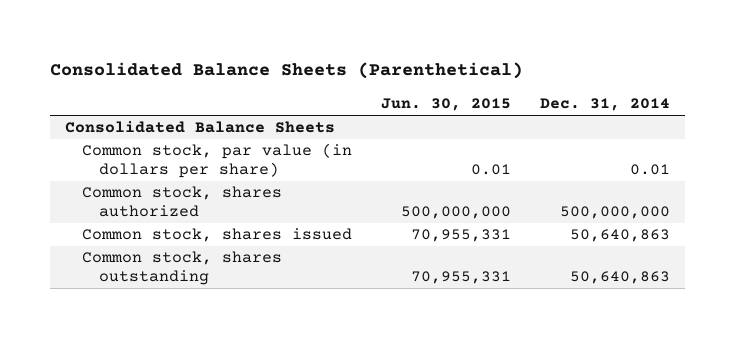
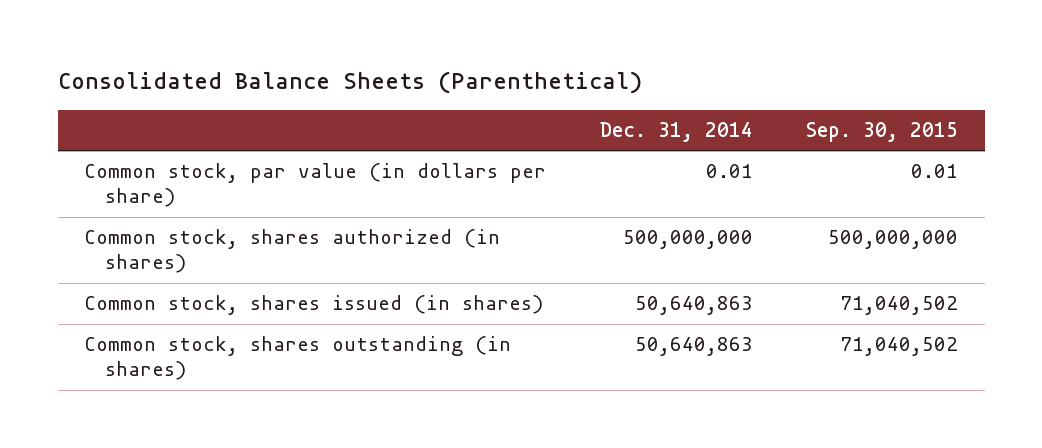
- | Jun. 30, 2015 | Dec. 31, 2014
+ | Dec. 31, 2014 | Sep. 30, 2015
- Consolidated Balance Sheets
- Common stock, shares authorized | 500,000,000 | 500,000,000
- Common stock, shares issued | 70,955,331 | 50,640,863
- Common stock, shares outstanding | 70,955,331 | 50,640,863
+ Common stock, shares authorized (in shares) | 500,000,000 | 500,000,000
+ Common stock, shares issued (in shares) | 50,640,863 | 71,040,502
+ Common stock, shares outstanding (in shares) | 50,640,863 | 71,040,502

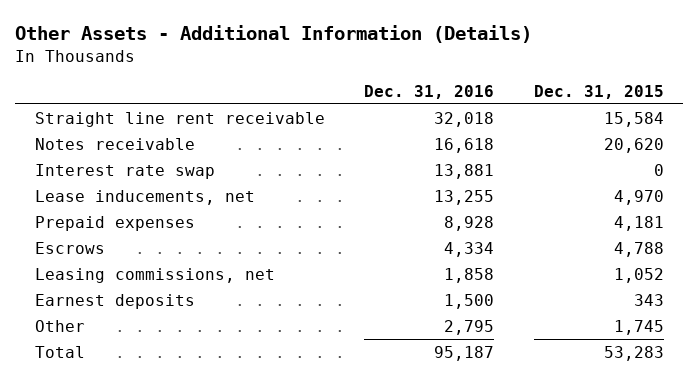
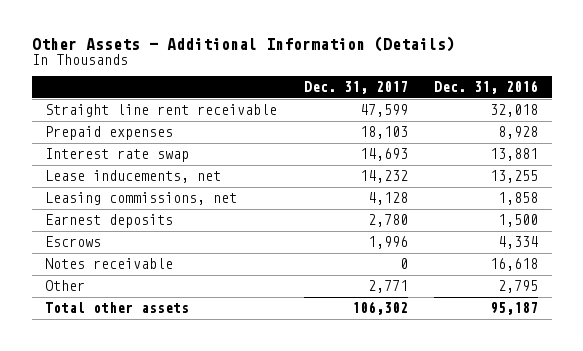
- | Dec. 31, 2016 | Dec. 31, 2015
+ | Dec. 31, 2017 | Dec. 31, 2016
moved up: Prepaid expenses | 18,103 | 8,928
moved down: Escrows | 1,996 | 4,334
moved down: Notes receivable | 0 | 16,618
- Total | 95,187 | 53,283
+ Total other assets | 106,302 | 95,187

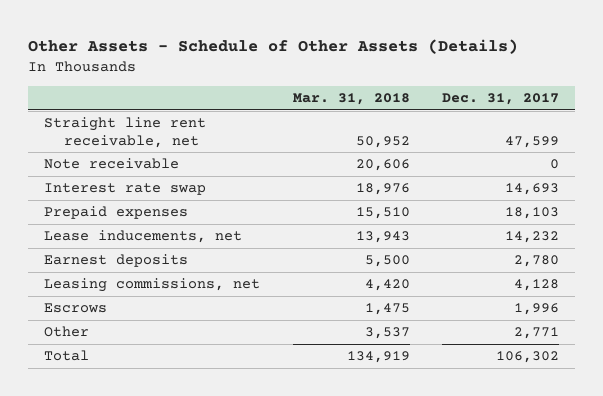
- Other Assets - Additional Information (Details)
+ Other Assets - Schedule of Other Assets (Details)
- | Dec. 31, 2017 | Dec. 31, 2016
+ | Mar. 31, 2018 | Dec. 31, 2017
- Straight line rent receivable | 47,599 | 32,018
+ Straight line rent receivable, net | 50,952 | 47,599
+ Note receivable | 20,606 | 0
moved down: Prepaid expenses | 15,510 | 18,103
moved down: Leasing commissions, net | 4,420 | 4,128
- Notes receivable | 0 | 16,618
- Total other assets | 106,302 | 95,187
+ Total | 134,919 | 106,302

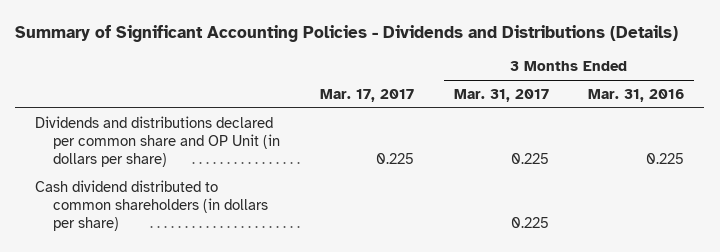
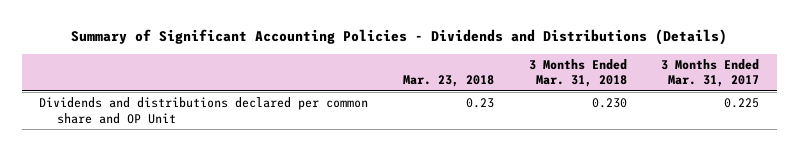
- | Mar. 17, 2017 | 3 Months Ended Mar. 31, 2017 | 3 Months Ended Mar. 31, 2016
+ | Mar. 23, 2018 | 3 Months Ended Mar. 31, 2018 | 3 Months Ended Mar. 31, 2017
- Dividends and distributions declared per common share and OP Unit (in dollars per share) | 0.225 | 0.225 | 0.225
- Cash dividend distributed to common shareholders (in dollars per share) | | 0.225 |
+ Dividends and distributions declared per common share and OP Unit | 0.23 | 0.230 | 0.225

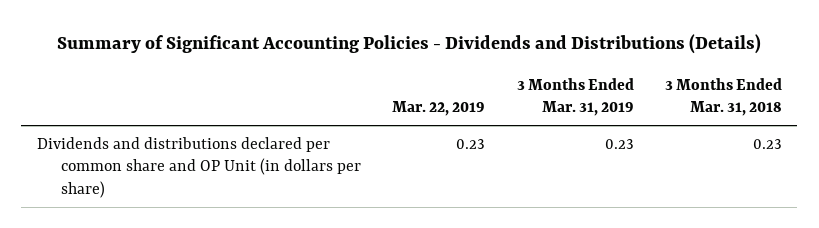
- | Mar. 23, 2018 | 3 Months Ended Mar. 31, 2018 | 3 Months Ended Mar. 31, 2017
+ | Mar. 22, 2019 | 3 Months Ended Mar. 31, 2019 | 3 Months Ended Mar. 31, 2018
- Dividends and distributions declared per common share and OP Unit | 0.23 | 0.230 | 0.225
+ Dividends and distributions declared per common share and OP Unit (in dollars per share) | 0.23 | 0.23 | 0.23

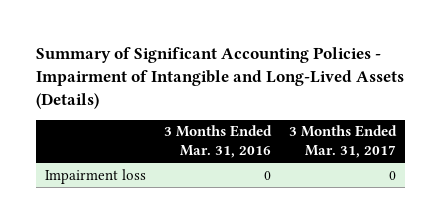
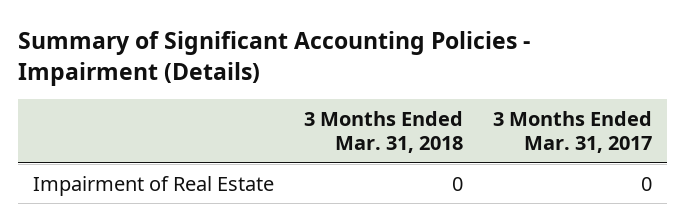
- Summary of Significant Accounting Policies - Impairment of Intangible and Long-Lived Assets (Details)
+ Summary of Significant Accounting Policies - Impairment (Details)
- | 3 Months Ended Mar. 31, 2016 | 3 Months Ended Mar. 31, 2017
+ | 3 Months Ended Mar. 31, 2018 | 3 Months Ended Mar. 31, 2017
- Impairment loss | 0 | 0
+ Impairment of Real Estate | 0 | 0

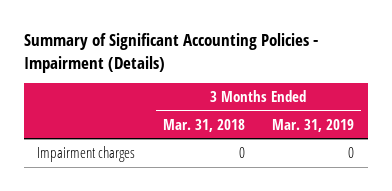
- | 3 Months Ended Mar. 31, 2018 | 3 Months Ended Mar. 31, 2017
+ | 3 Months Ended Mar. 31, 2018 | 3 Months Ended Mar. 31, 2019
- Impairment of Real Estate | 0 | 0
+ Impairment charges | 0 | 0

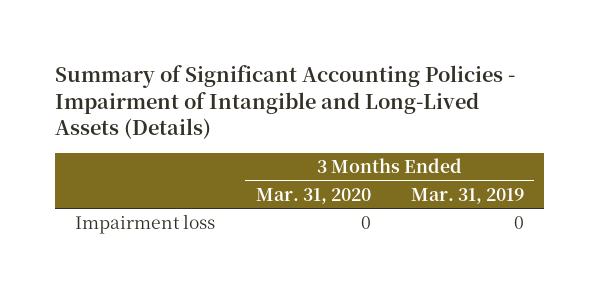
- Summary of Significant Accounting Policies - Impairment (Details)
+ Summary of Significant Accounting Policies - Impairment of Intangible and Long-Lived Assets (Details)
- | 3 Months Ended Mar. 31, 2018 | 3 Months Ended Mar. 31, 2019
+ | 3 Months Ended Mar. 31, 2020 | 3 Months Ended Mar. 31, 2019
- Impairment charges | 0 | 0
+ Impairment loss | 0 | 0

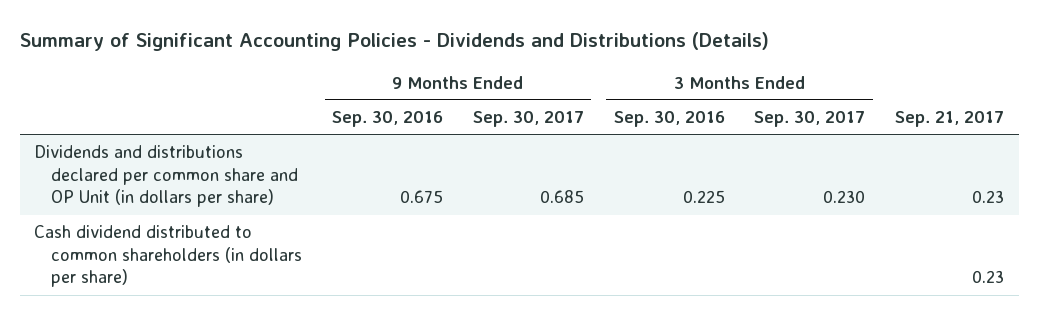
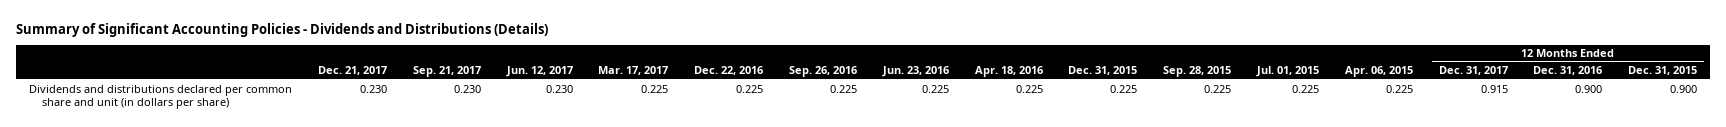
- | 9 Months Ended Sep. 30, 2016 | 9 Months Ended Sep. 30, 2017 | 3 Months Ended Sep. 30, 2016 | 3 Months Ended Sep. 30, 2017 | Sep. 21, 2017
+ | Dec. 21, 2017 | Sep. 21, 2017 | Jun. 12, 2017 | Mar. 17, 2017 | Dec. 22, 2016 | Sep. 26, 2016 | Jun. 23, 2016 | Apr. 18, 2016 | Dec. 31, 2015 | Sep. 28, 2015 | Jul. 01, 2015 | Apr. 06, 2015 | 12 Months Ended Dec. 31, 2017 | 12 Months Ended Dec. 31, 2016 | 12 Months Ended Dec. 31, 2015
- Dividends and distributions declared per common share and OP Unit (in dollars per share) | 0.675 | 0.685 | 0.225 | 0.230 | 0.23
- Cash dividend distributed to common shareholders (in dollars per share) | | | | | 0.23
+ Dividends and distributions declared per common share and unit (in dollars per share) | 0.230 | 0.230 | 0.230 | 0.225 | 0.225 | 0.225 | 0.225 | 0.225 | 0.225 | 0.225 | 0.225 | 0.225 | 0.915 | 0.900 | 0.900

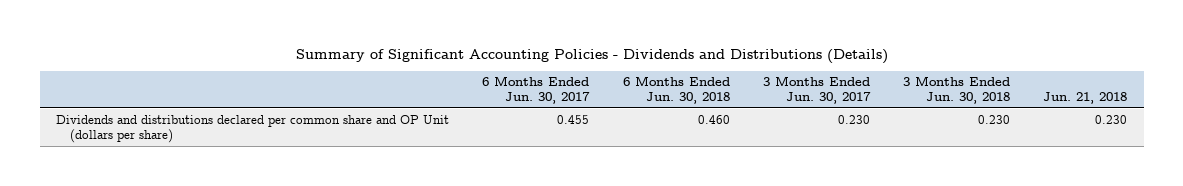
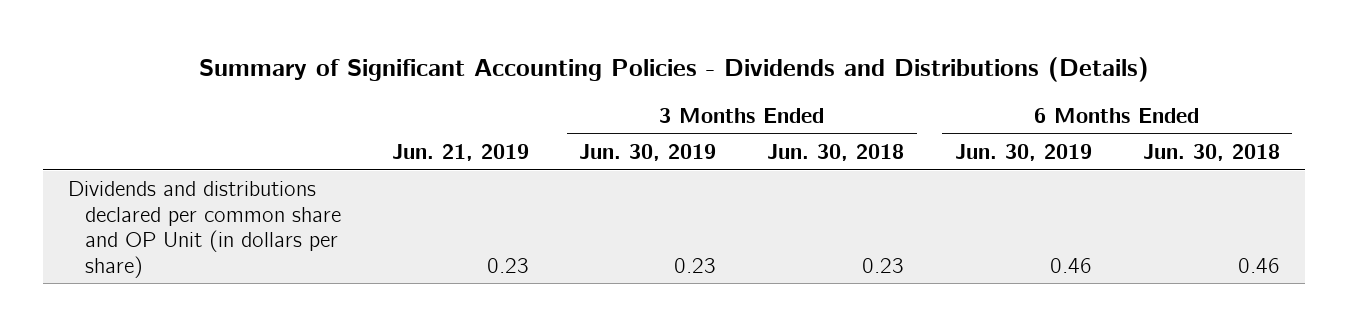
- | 6 Months Ended Jun. 30, 2017 | 6 Months Ended Jun. 30, 2018 | 3 Months Ended Jun. 30, 2017 | 3 Months Ended Jun. 30, 2018 | Jun. 21, 2018
+ | Jun. 21, 2019 | 3 Months Ended Jun. 30, 2019 | 3 Months Ended Jun. 30, 2018 | 6 Months Ended Jun. 30, 2019 | 6 Months Ended Jun. 30, 2018
- Dividends and distributions declared per common share and OP Unit (dollars per share) | 0.455 | 0.460 | 0.230 | 0.230 | 0.230
+ Dividends and distributions declared per common share and OP Unit (in dollars per share) | 0.23 | 0.23 | 0.23 | 0.46 | 0.46

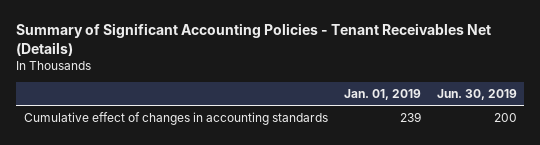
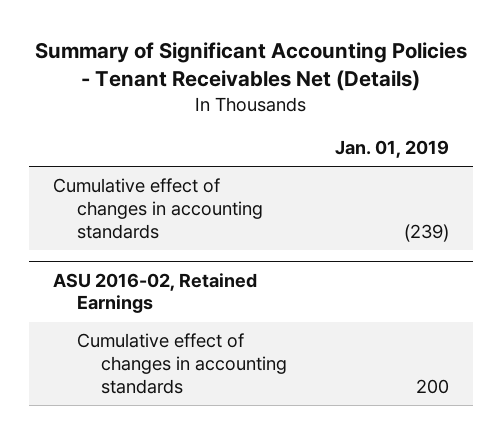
- | Jan. 01, 2019 | Jun. 30, 2019
+ | Jan. 01, 2019
- Cumulative effect of changes in accounting standards | 239 | 200
+ Cumulative effect of changes in accounting standards | (239)
+ ASU 2016-02, Retained Earnings
+ Cumulative effect of changes in accounting standards | 200

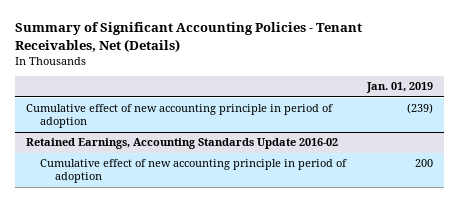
- Summary of Significant Accounting Policies - Tenant Receivables Net (Details)
+ Summary of Significant Accounting Policies - Tenant Receivables, Net (Details)
- Cumulative effect of changes in accounting standards | (239)
- ASU 2016-02, Retained Earnings
- Cumulative effect of changes in accounting standards | 200
+ Cumulative effect of new accounting principle in period of adoption | (239)
+ Retained Earnings, Accounting Standards Update 2016-02
+ Cumulative effect of new accounting principle in period of adoption | 200

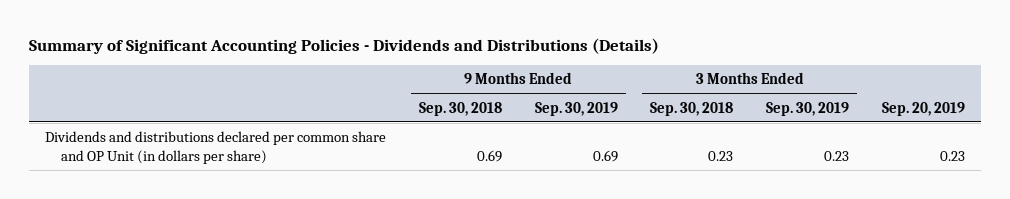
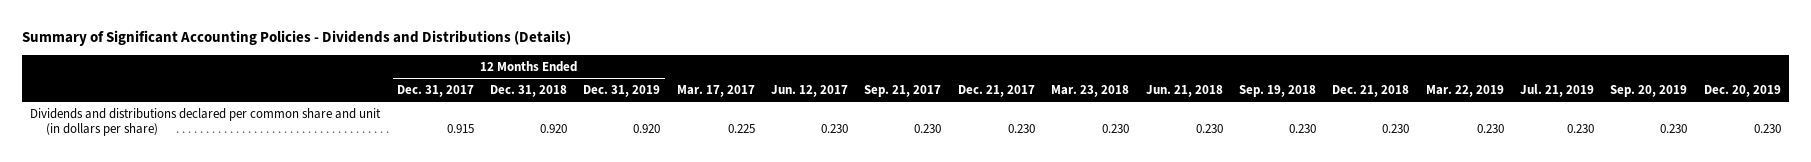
- | 9 Months Ended Sep. 30, 2018 | 9 Months Ended Sep. 30, 2019 | 3 Months Ended Sep. 30, 2018 | 3 Months Ended Sep. 30, 2019 | Sep. 20, 2019
+ | 12 Months Ended Dec. 31, 2017 | 12 Months Ended Dec. 31, 2018 | 12 Months Ended Dec. 31, 2019 | Mar. 17, 2017 | Jun. 12, 2017 | Sep. 21, 2017 | Dec. 21, 2017 | Mar. 23, 2018 | Jun. 21, 2018 | Sep. 19, 2018 | Dec. 21, 2018 | Mar. 22, 2019 | Jul. 21, 2019 | Sep. 20, 2019 | Dec. 20, 2019
- Dividends and distributions declared per common share and OP Unit (in dollars per share) | 0.69 | 0.69 | 0.23 | 0.23 | 0.23
+ Dividends and distributions declared per common share and unit (in dollars per share) | 0.915 | 0.920 | 0.920 | 0.225 | 0.230 | 0.230 | 0.230 | 0.230 | 0.230 | 0.230 | 0.230 | 0.230 | 0.230 | 0.230 | 0.230

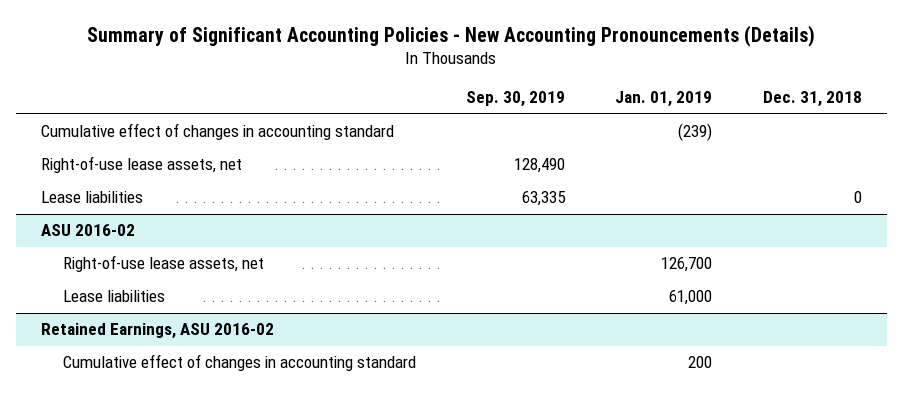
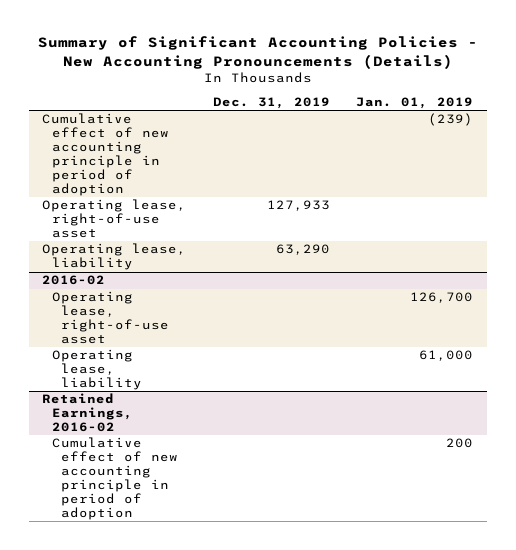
- | Sep. 30, 2019 | Jan. 01, 2019 | Dec. 31, 2018
+ | Dec. 31, 2019 | Jan. 01, 2019
- Cumulative effect of changes in accounting standard | | (239) |
- Right-of-use lease assets, net | 128,490 | |
- Lease liabilities | 63,335 | | 0
- ASU 2016-02
- Right-of-use lease assets, net | | 126,700 |
- Lease liabilities | | 61,000 |
- Retained Earnings, ASU 2016-02
- Cumulative effect of changes in accounting standard | | 200 |
+ Cumulative effect of new accounting principle in period of adoption | | (239)
+ Operating lease, right-of-use asset | 127,933 |
+ Operating lease, liability | 63,290 |
+ 2016-02
+ Operating lease, right-of-use asset | | 126,700
+ Operating lease, liability | | 61,000
+ Retained Earnings, 2016-02
+ Cumulative effect of new accounting principle in period of adoption | | 200

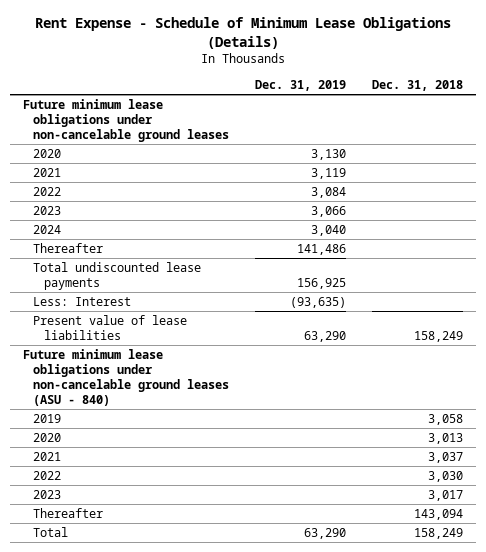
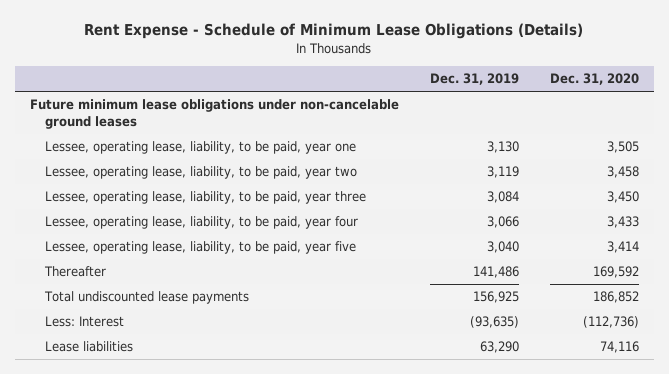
- | Dec. 31, 2019 | Dec. 31, 2018
+ | Dec. 31, 2019 | Dec. 31, 2020
- 2020 | 3,130 |
- 2021 | 3,119 |
- 2022 | 3,084 |
- 2023 | 3,066 |
- 2024 | 3,040 |
+ Lessee, operating lease, liability, to be paid, year one | 3,130 | 3,505
+ Lessee, operating lease, liability, to be paid, year two | 3,119 | 3,458
+ Lessee, operating lease, liability, to be paid, year three | 3,084 | 3,450
+ Lessee, operating lease, liability, to be paid, year four | 3,066 | 3,433
+ Lessee, operating lease, liability, to be paid, year five | 3,040 | 3,414
- Present value of lease liabilities | 63,290 | 158,249
- Future minimum lease obligations under non-cancelable ground leases (ASU - 840)
- 2019 | | 3,058
- 2020 | | 3,013
- 2021 | | 3,037
- 2022 | | 3,030
- 2023 | | 3,017
- Thereafter | | 143,094
- Total | 63,290 | 158,249
+ Lease liabilities | 63,290 | 74,116

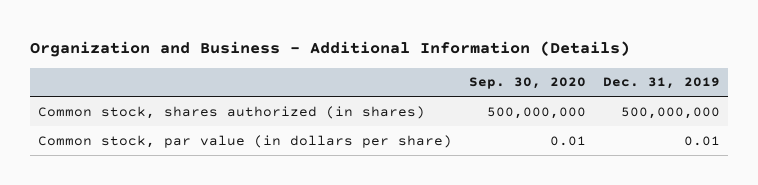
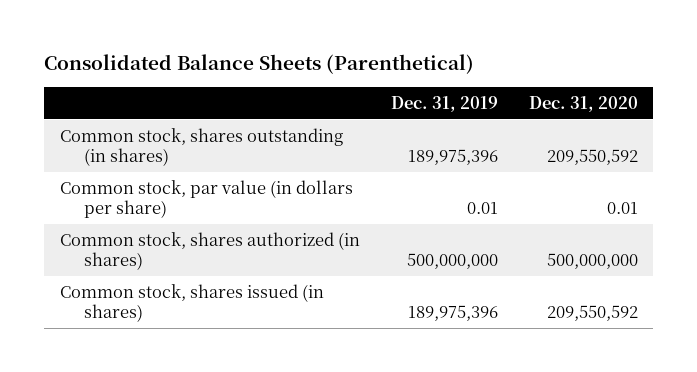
- Organization and Business - Additional Information (Details)
+ Consolidated Balance Sheets (Parenthetical)
- | Sep. 30, 2020 | Dec. 31, 2019
+ | Dec. 31, 2019 | Dec. 31, 2020
+ Common stock, shares outstanding (in shares) | 189,975,396 | 209,550,592
moved down: Common stock, shares authorized (in shares) | 500,000,000 | 500,000,000
+ Common stock, shares issued (in shares) | 189,975,396 | 209,550,592

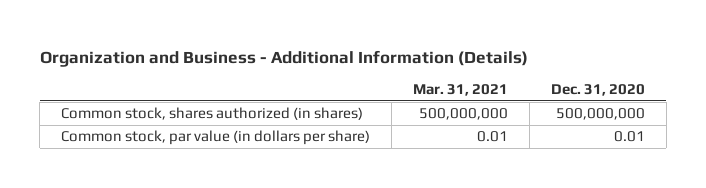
- Consolidated Balance Sheets (Parenthetical)
+ Organization and Business - Additional Information (Details)
- | Dec. 31, 2019 | Dec. 31, 2020
+ | Mar. 31, 2021 | Dec. 31, 2020
- Common stock, shares outstanding (in shares) | 189,975,396 | 209,550,592
- Common stock, shares issued (in shares) | 189,975,396 | 209,550,592
moved down: Common stock, par value (in dollars per share) | 0.01 | 0.01

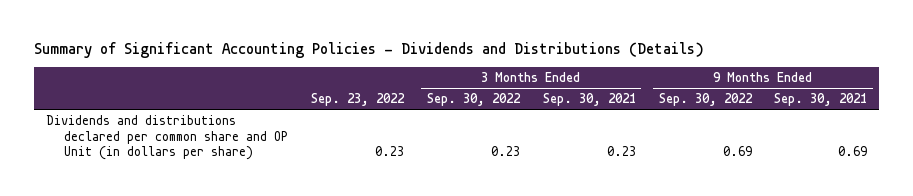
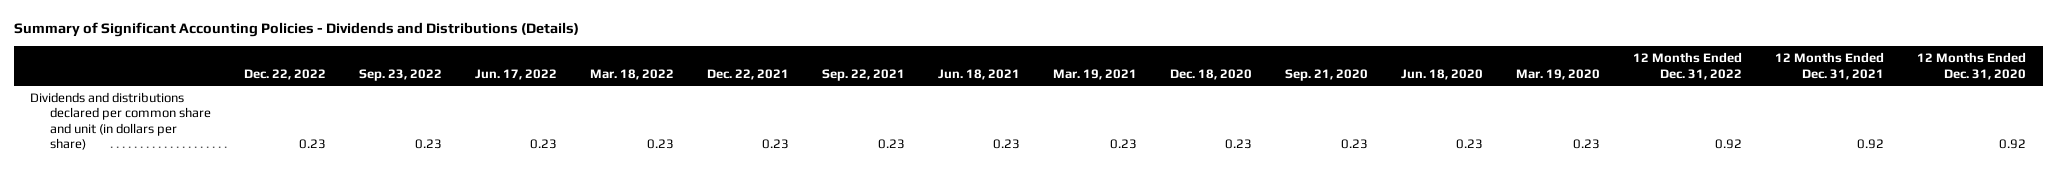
- | Sep. 23, 2022 | 3 Months Ended Sep. 30, 2022 | 3 Months Ended Sep. 30, 2021 | 9 Months Ended Sep. 30, 2022 | 9 Months Ended Sep. 30, 2021
+ | Dec. 22, 2022 | Sep. 23, 2022 | Jun. 17, 2022 | Mar. 18, 2022 | Dec. 22, 2021 | Sep. 22, 2021 | Jun. 18, 2021 | Mar. 19, 2021 | Dec. 18, 2020 | Sep. 21, 2020 | Jun. 18, 2020 | Mar. 19, 2020 | 12 Months Ended Dec. 31, 2022 | 12 Months Ended Dec. 31, 2021 | 12 Months Ended Dec. 31, 2020
- Dividends and distributions declared per common share and OP Unit (in dollars per share) | 0.23 | 0.23 | 0.23 | 0.69 | 0.69
+ Dividends and distributions declared per common share and unit (in dollars per share) | 0.23 | 0.23 | 0.23 | 0.23 | 0.23 | 0.23 | 0.23 | 0.23 | 0.23 | 0.23 | 0.23 | 0.23 | 0.92 | 0.92 | 0.92

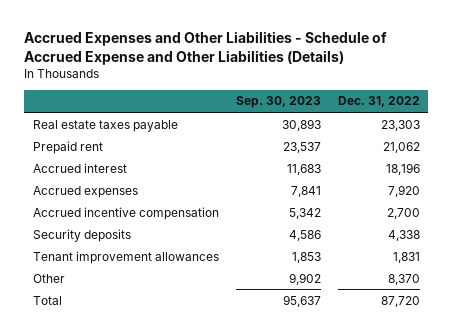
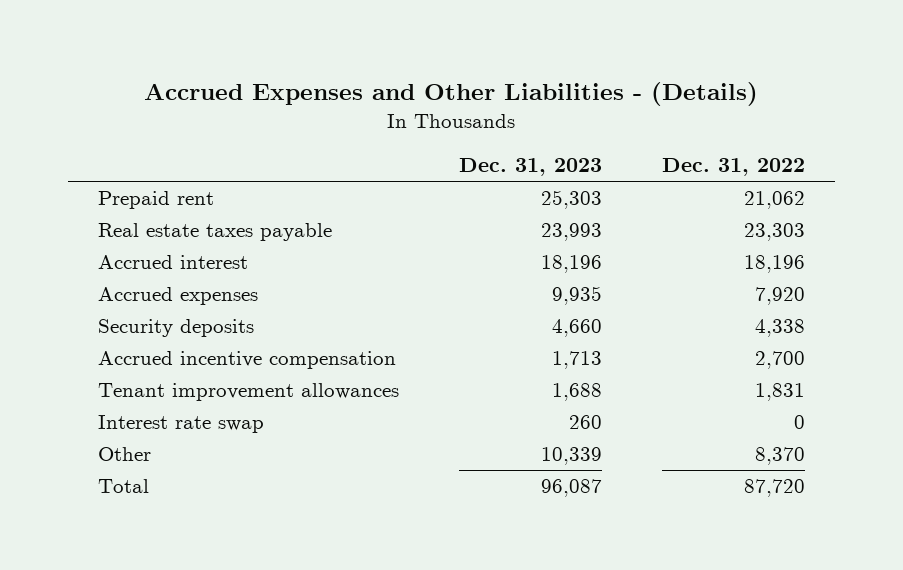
- Accrued Expenses and Other Liabilities - Schedule of Accrued Expense and Other Liabilities (Details)
+ Accrued Expenses and Other Liabilities - (Details)
- | Sep. 30, 2023 | Dec. 31, 2022
+ | Dec. 31, 2023 | Dec. 31, 2022
moved down: Real estate taxes payable | 23,993 | 23,303
moved down: Accrued incentive compensation | 1,713 | 2,700
+ Interest rate swap | 260 | 0

